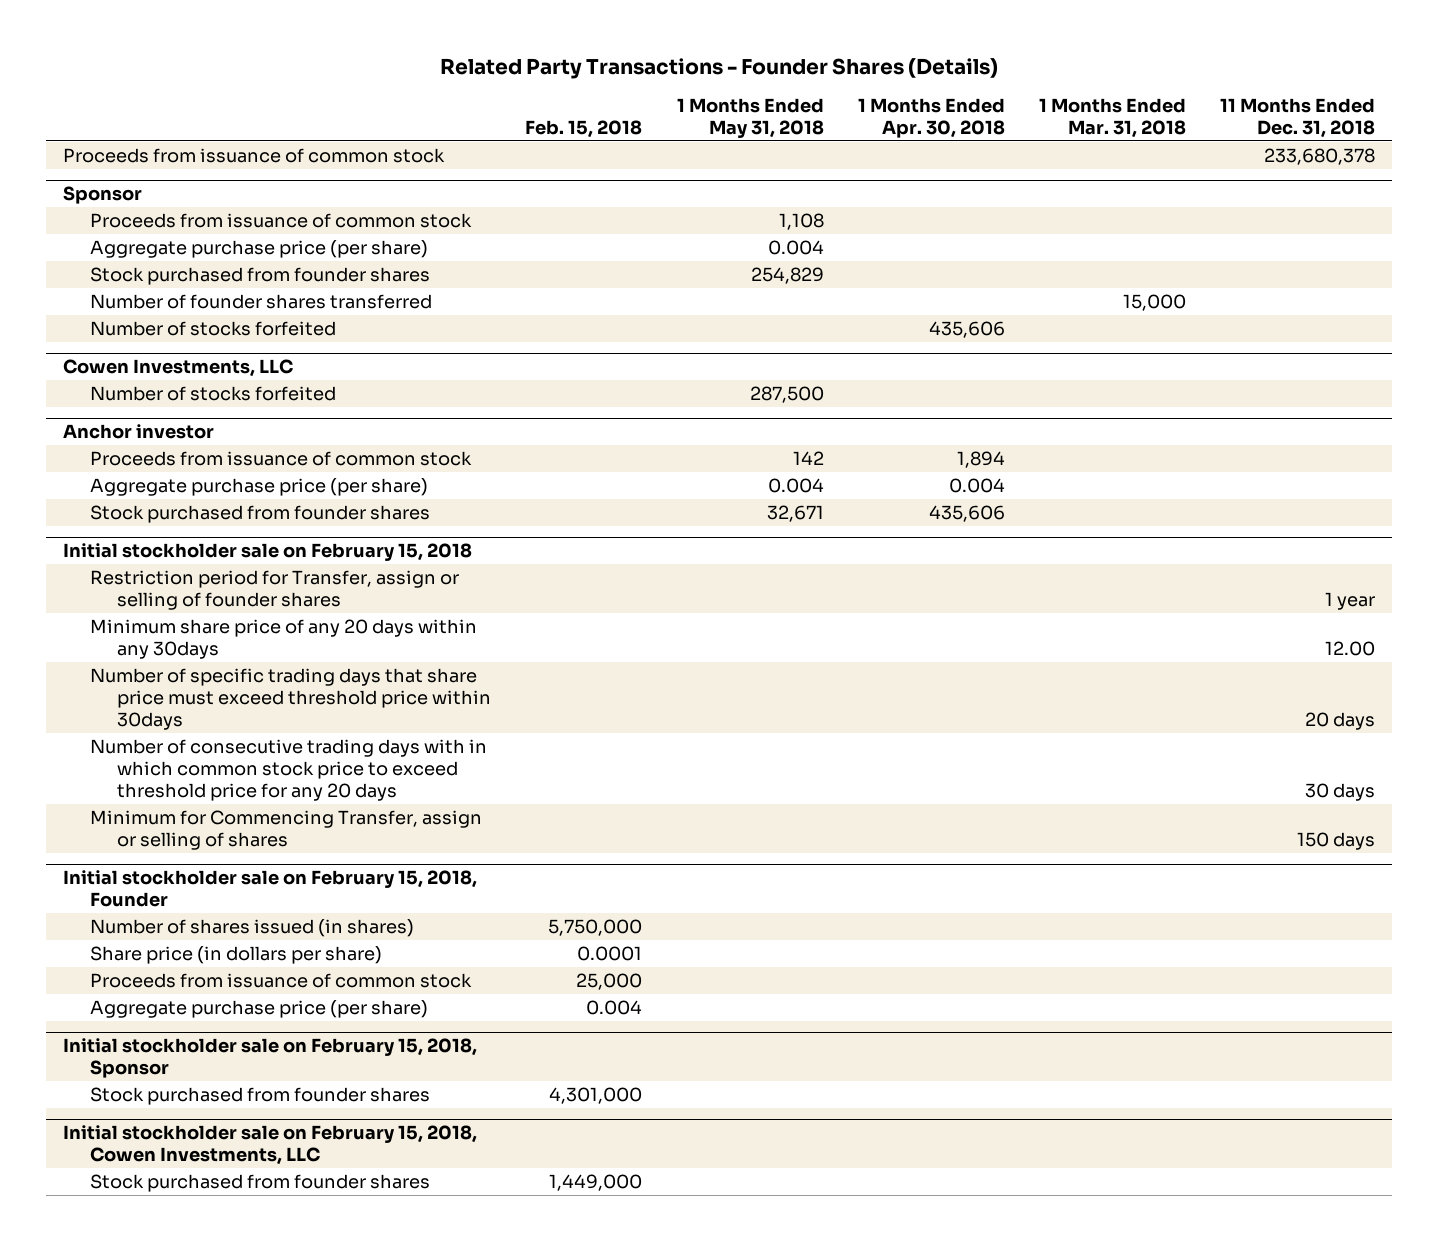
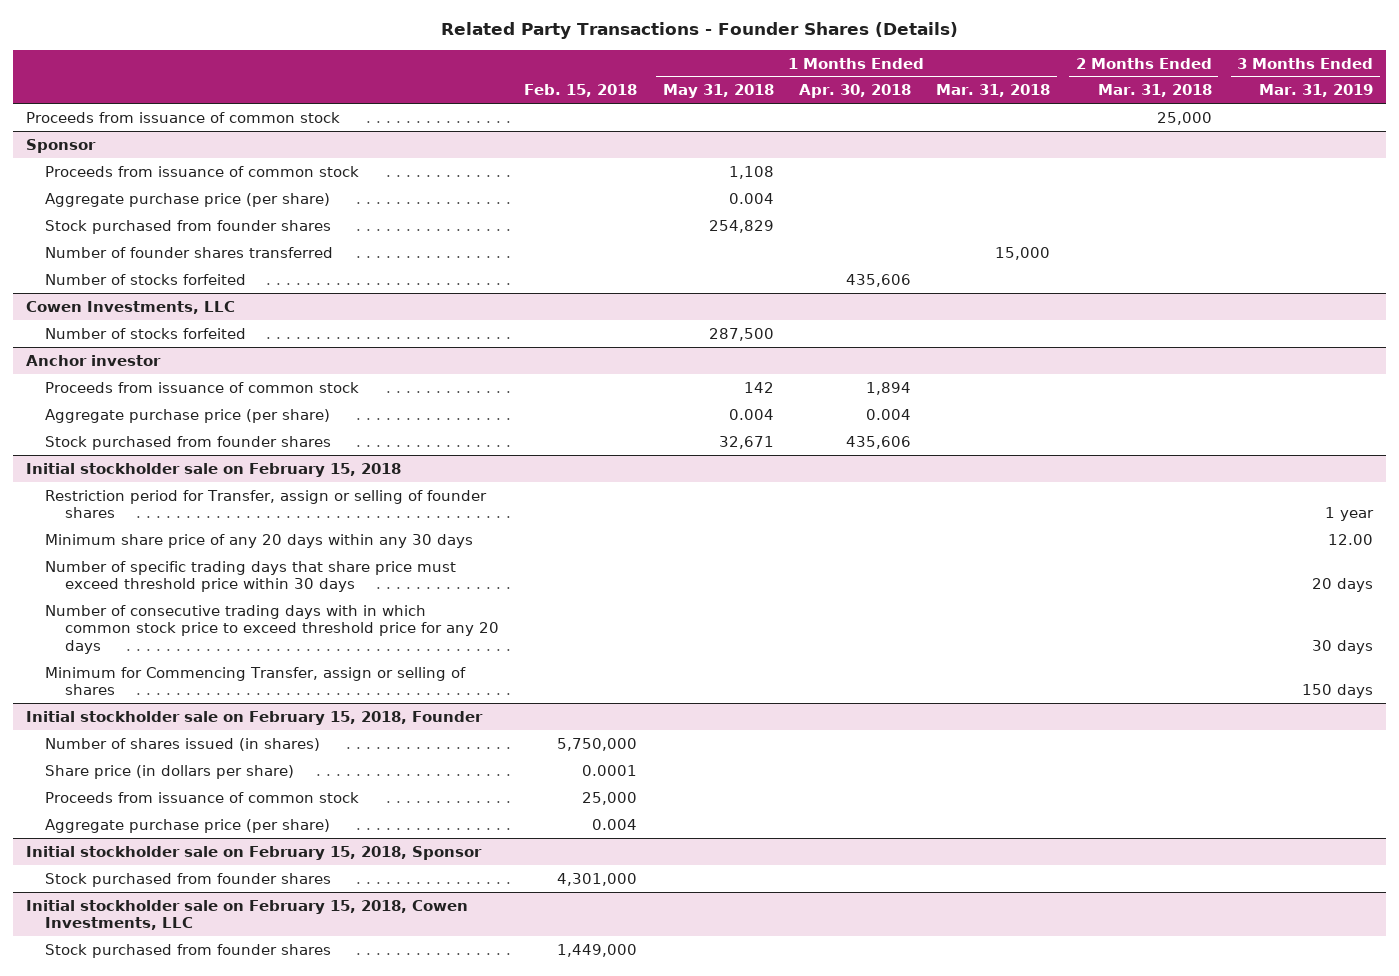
- | Feb. 15, 2018 | 1 Months Ended May 31, 2018 | 1 Months Ended Apr. 30, 2018 | 1 Months Ended Mar. 31, 2018 | 11 Months Ended Dec. 31, 2018
+ | Feb. 15, 2018 | 1 Months Ended May 31, 2018 | 1 Months Ended Apr. 30, 2018 | 1 Months Ended Mar. 31, 2018 | 2 Months Ended Mar. 31, 2018 | 3 Months Ended Mar. 31, 2019
@ Initial stockholder sale on February 15, 2018
- Minimum share price of any 20 days within any 30days | | | | | 12.00
- Number of specific trading days that share price must exceed threshold price within 30days | | | | | 20 days
+ Minimum share price of any 20 days within any 30 days | | | | | | 12.00
+ Number of specific trading days that share price must exceed threshold price within 30 days | | | | | | 20 days

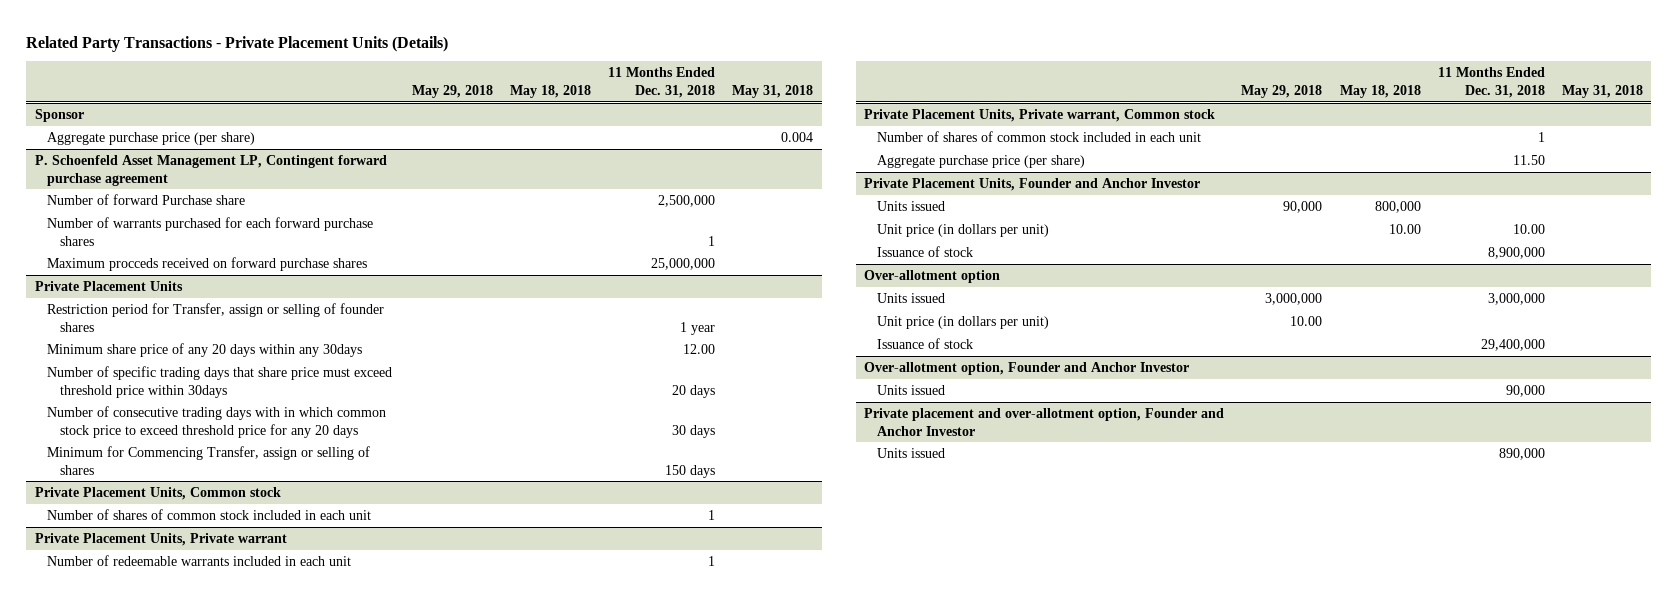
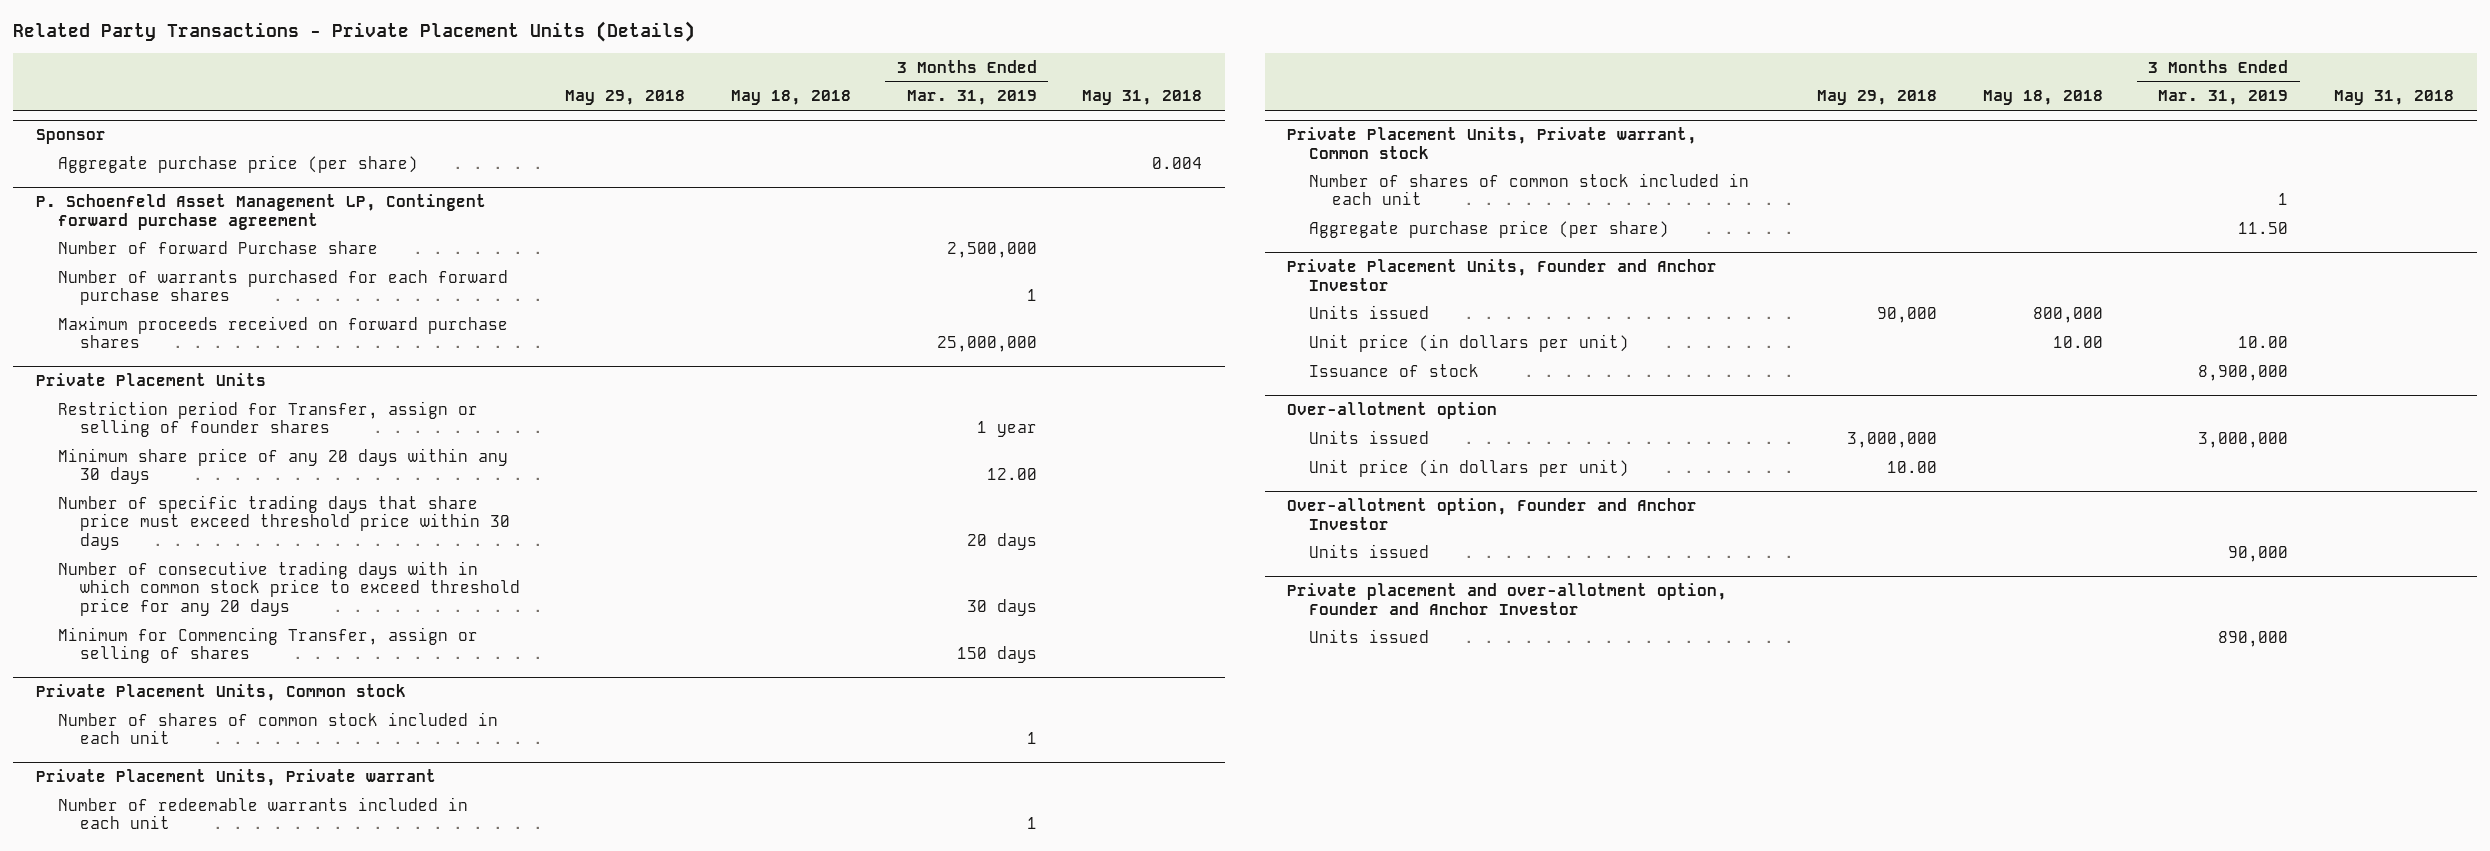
- | May 29, 2018 | May 18, 2018 | 11 Months Ended Dec. 31, 2018 | May 31, 2018
+ | May 29, 2018 | May 18, 2018 | 3 Months Ended Mar. 31, 2019 | May 31, 2018
@ P. Schoenfeld Asset Management LP, Contingent forward purchase agreement
- Maximum procceds received on forward purchase shares | | | 25,000,000 |
+ Maximum proceeds received on forward purchase shares | | | 25,000,000 |
@ Private Placement Units
- Minimum share price of any 20 days within any 30days | | | 12.00 |
- Number of specific trading days that share price must exceed threshold price within 30days | | | 20 days |
+ Minimum share price of any 20 days within any 30 days | | | 12.00 |
+ Number of specific trading days that share price must exceed threshold price within 30 days | | | 20 days |
@ Over-allotment option
- Issuance of stock | | | 29,400,000 |

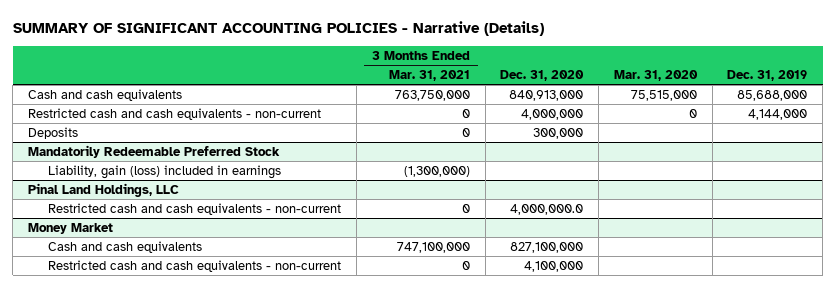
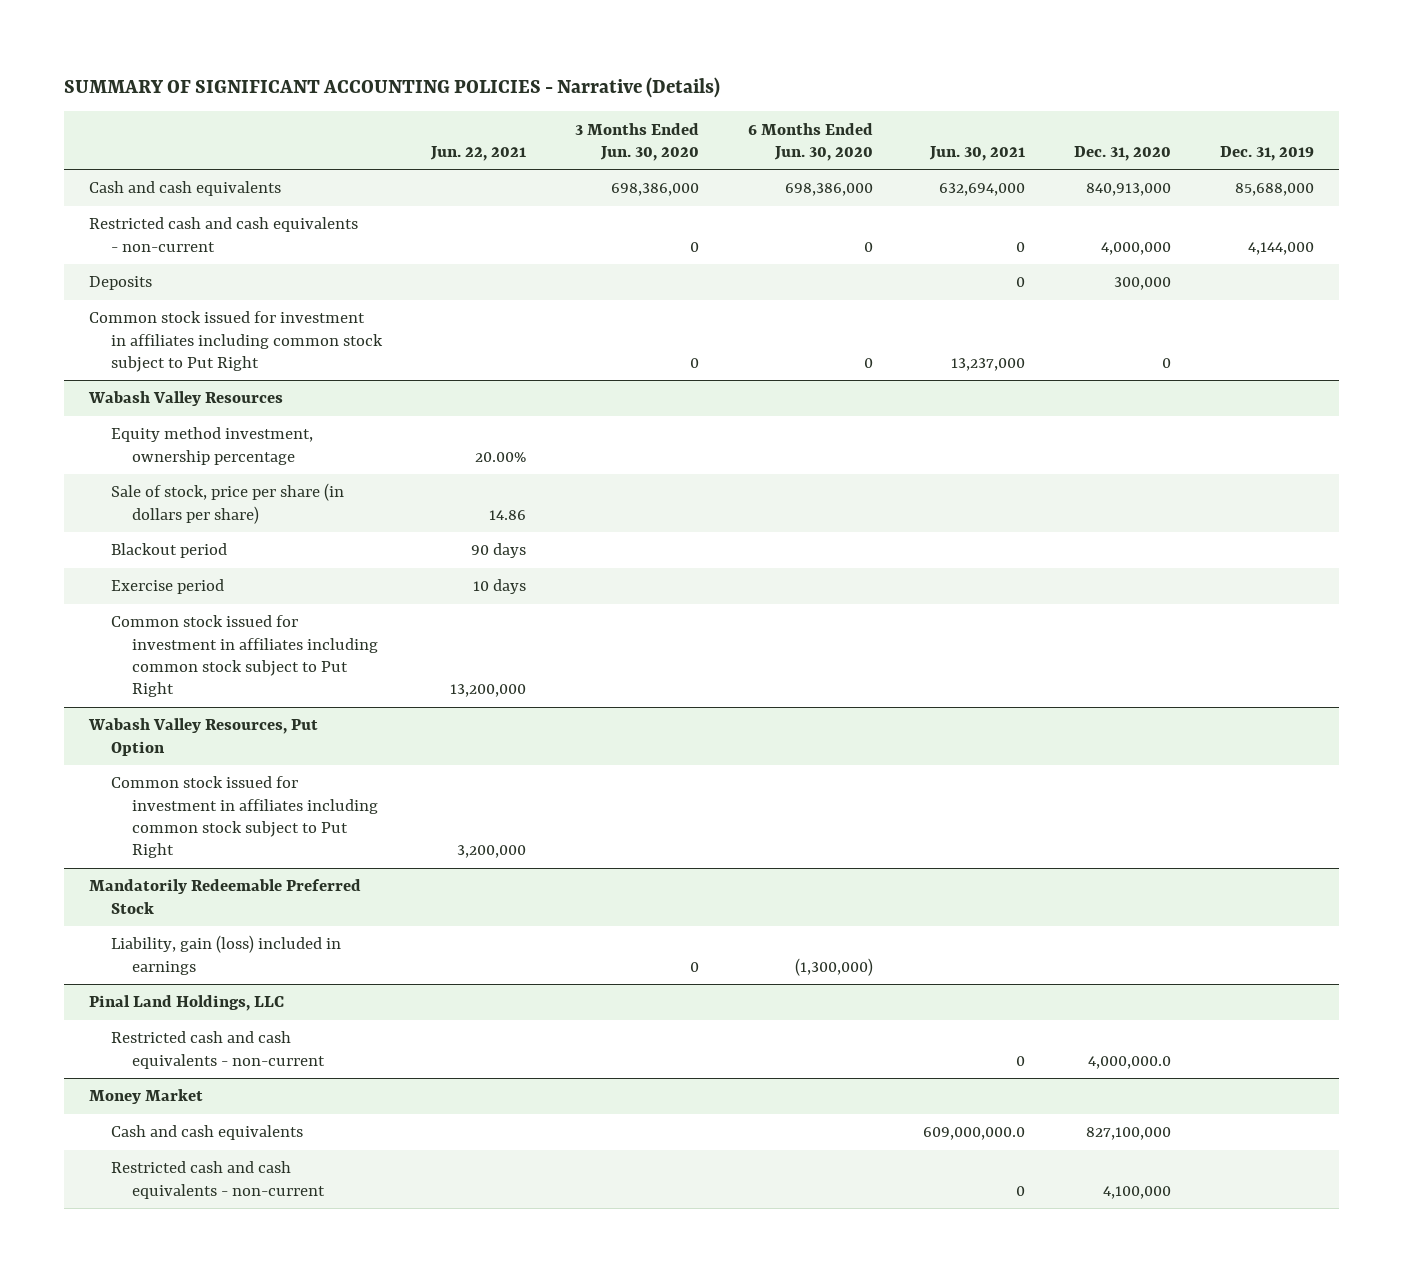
- | 3 Months Ended Mar. 31, 2021 | Dec. 31, 2020 | Mar. 31, 2020 | Dec. 31, 2019
+ | Jun. 22, 2021 | 3 Months Ended Jun. 30, 2020 | 6 Months Ended Jun. 30, 2020 | Jun. 30, 2021 | Dec. 31, 2020 | Dec. 31, 2019
+ Common stock issued for investment in affiliates including common stock subject to Put Right | | 0 | 0 | 13,237,000 | 0 |
+ Wabash Valley Resources
+ Equity method investment, ownership percentage | 20.00% | | | | |
+ Sale of stock, price per share (in dollars per share) | 14.86 | | | | |
+ Blackout period | 90 days | | | | |
+ Exercise period | 10 days | | | | |
+ Common stock issued for investment in affiliates including common stock subject to Put Right | 13,200,000 | | | | |
+ Wabash Valley Resources, Put Option
+ Common stock issued for investment in affiliates including common stock subject to Put Right | 3,200,000 | | | | |

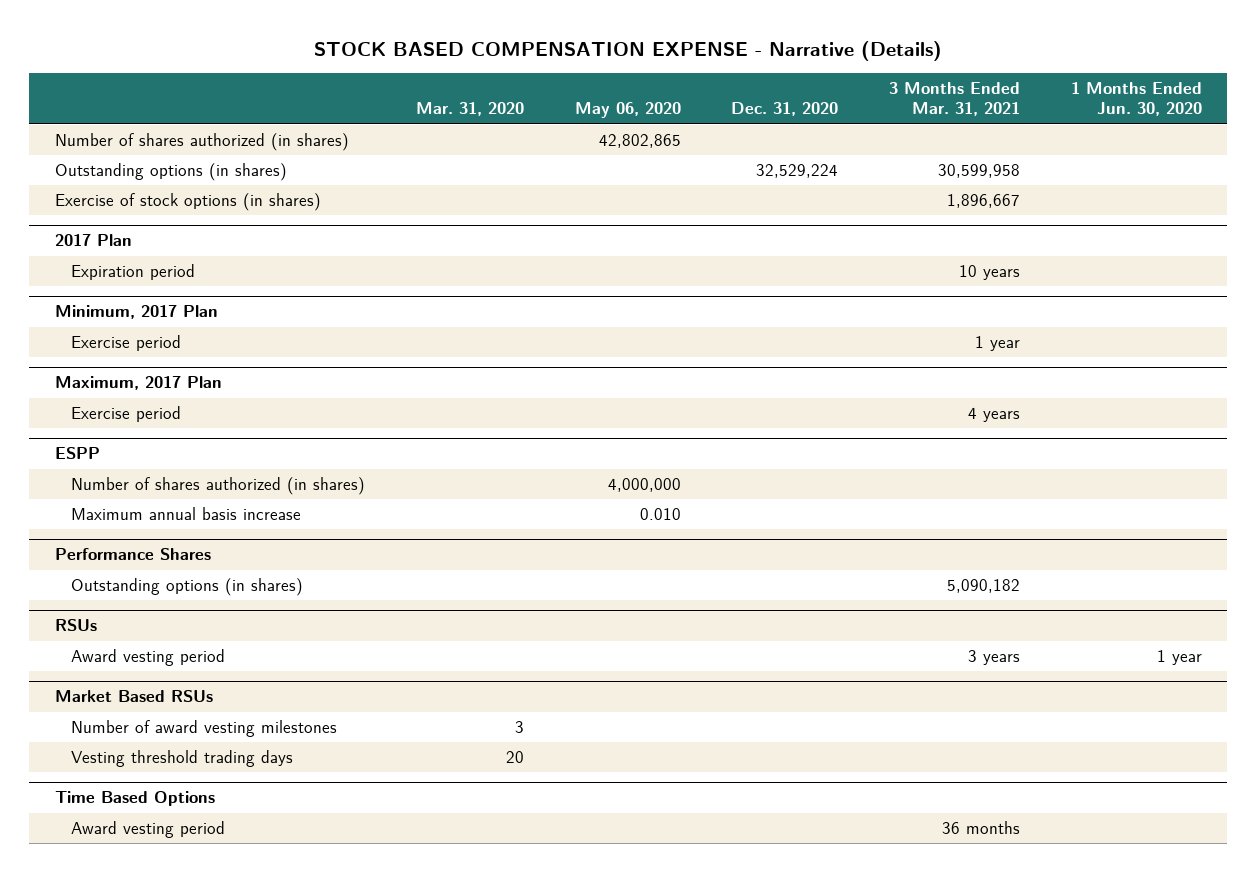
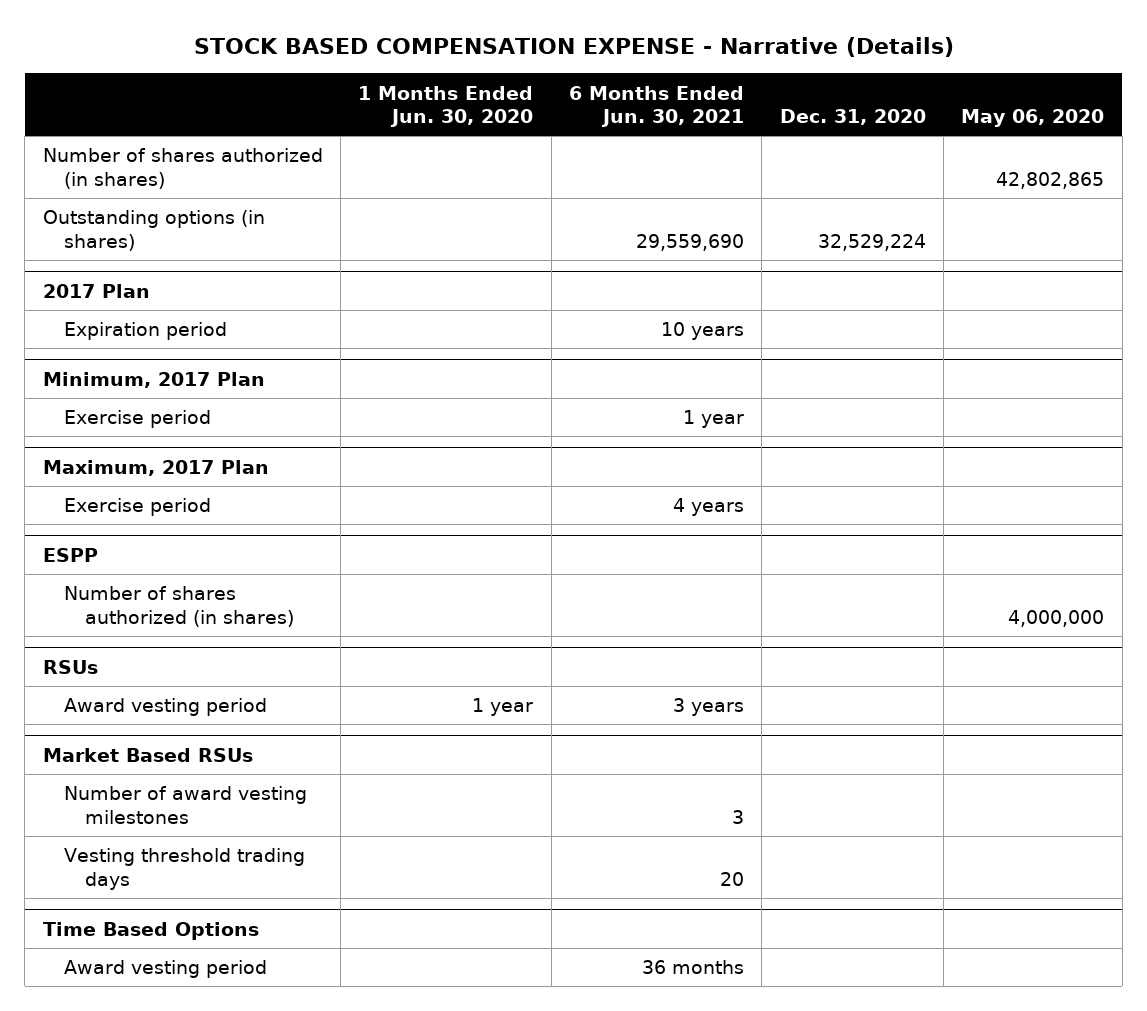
- | Mar. 31, 2020 | May 06, 2020 | Dec. 31, 2020 | 3 Months Ended Mar. 31, 2021 | 1 Months Ended Jun. 30, 2020
+ | 1 Months Ended Jun. 30, 2020 | 6 Months Ended Jun. 30, 2021 | Dec. 31, 2020 | May 06, 2020
- Exercise of stock options (in shares) | | | | 1,896,667 |
@ ESPP
- Maximum annual basis increase | | 0.010 | | |
- Performance Shares
- Outstanding options (in shares) | | | | 5,090,182 |

